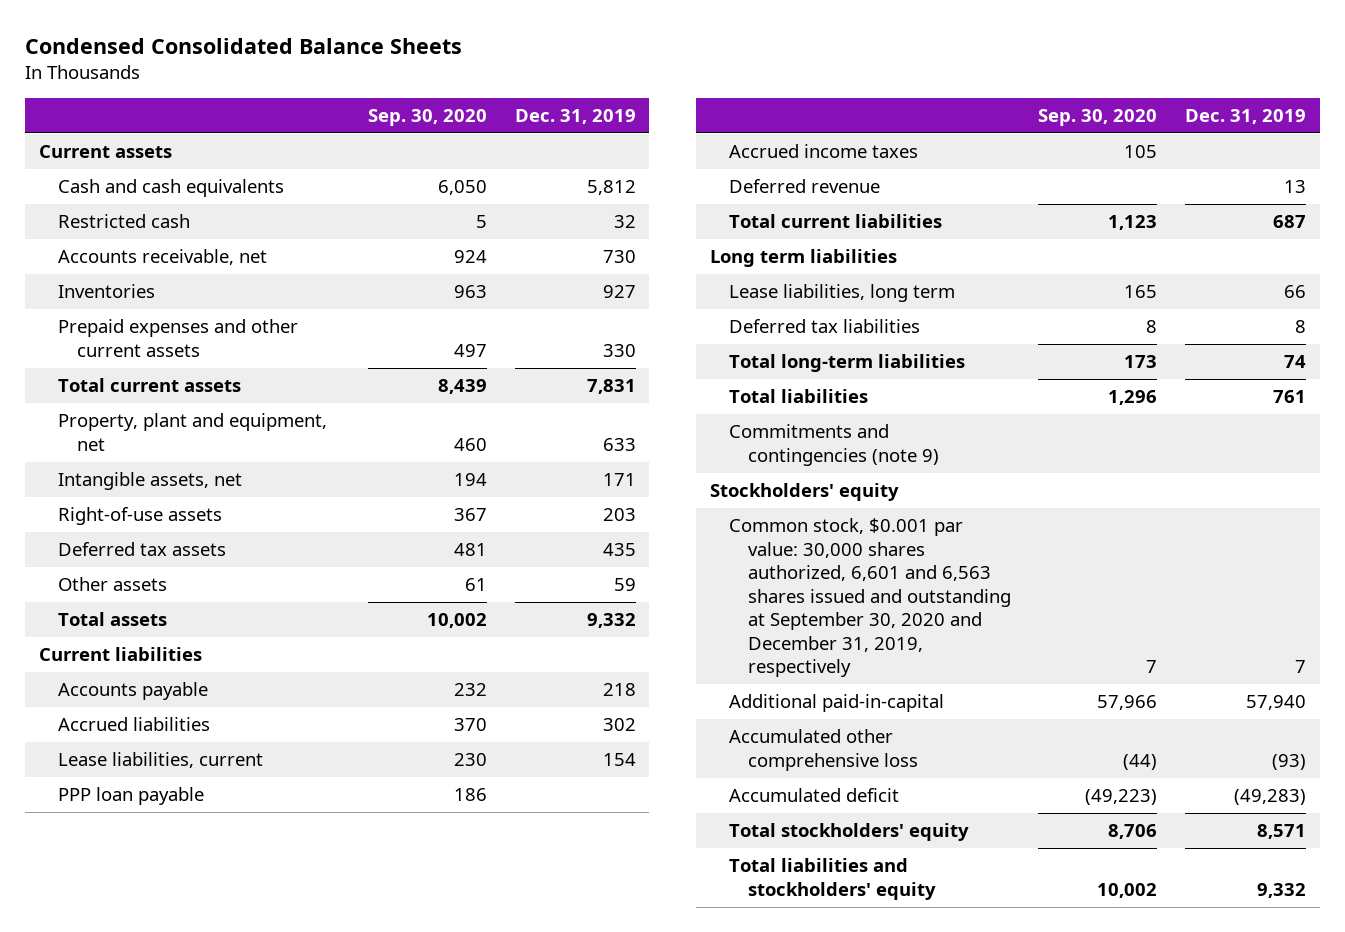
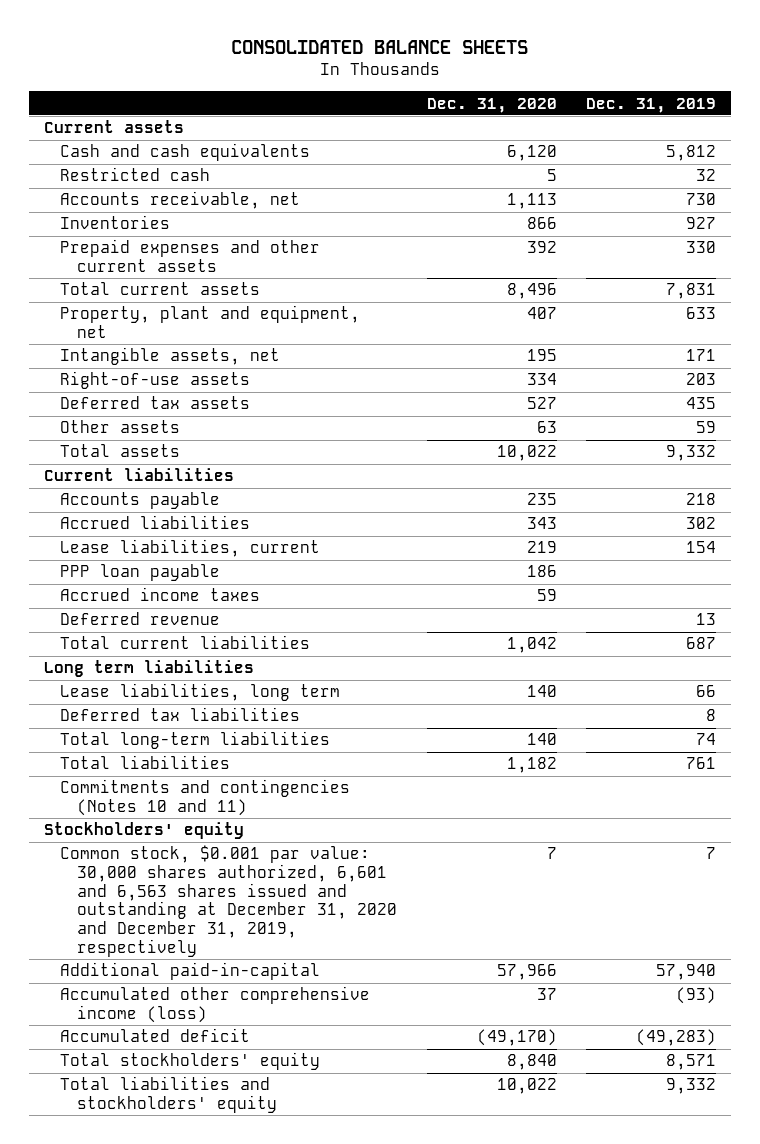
- Condensed Consolidated Balance Sheets
+ CONSOLIDATED BALANCE SHEETS
- | Sep. 30, 2020 | Dec. 31, 2019
+ | Dec. 31, 2020 | Dec. 31, 2019
- Commitments and contingencies (note 9)
+ Commitments and contingencies (Notes 10 and 11)
- Common stock, $0.001 par value: 30,000 shares authorized, 6,601 and 6,563 shares issued and outstanding at September 30, 2020 and December 31, 2019, respectively | 7 | 7
+ Common stock, $0.001 par value: 30,000 shares authorized, 6,601 and 6,563 shares issued and outstanding at December 31, 2020 and December 31, 2019, respectively | 7 | 7
- Accumulated other comprehensive loss | (44) | (93)
+ Accumulated other comprehensive income (loss) | 37 | (93)

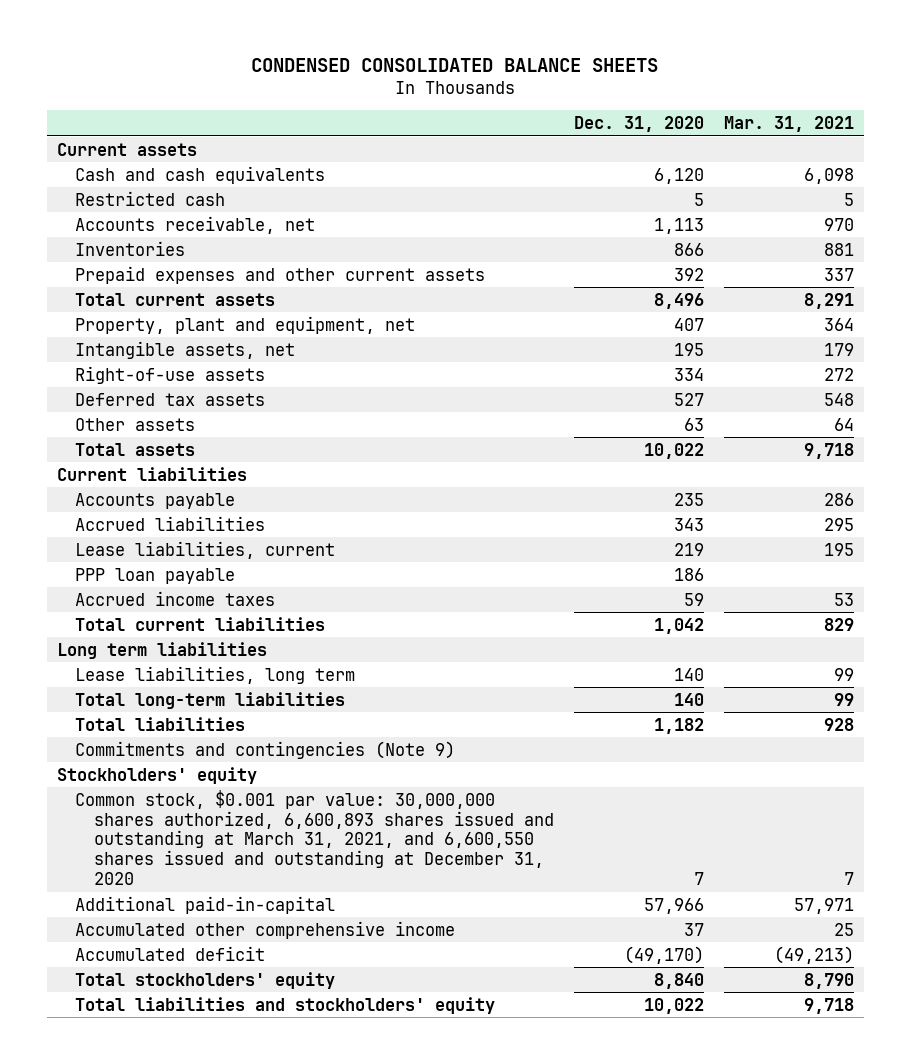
- CONSOLIDATED BALANCE SHEETS
+ CONDENSED CONSOLIDATED BALANCE SHEETS
- | Dec. 31, 2020 | Dec. 31, 2019
+ | Dec. 31, 2020 | Mar. 31, 2021
- Deferred revenue | | 13
- Deferred tax liabilities | | 8
- Commitments and contingencies (Notes 10 and 11)
+ Commitments and contingencies (Note 9)
- Common stock, $0.001 par value: 30,000 shares authorized, 6,601 and 6,563 shares issued and outstanding at December 31, 2020 and December 31, 2019, respectively | 7 | 7
+ Common stock, $0.001 par value: 30,000,000 shares authorized, 6,600,893 shares issued and outstanding at March 31, 2021, and 6,600,550 shares issued and outstanding at December 31, 2020 | 7 | 7
- Accumulated other comprehensive income (loss) | 37 | (93)
+ Accumulated other comprehensive income | 37 | 25

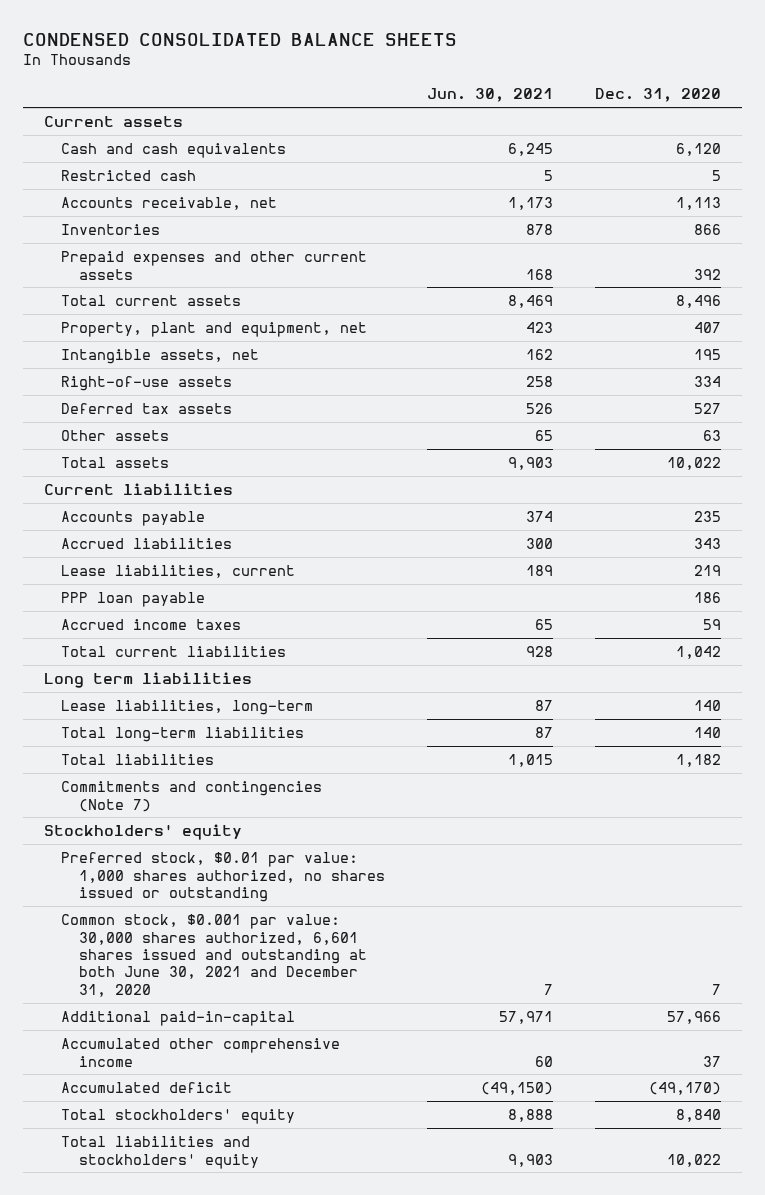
- | Dec. 31, 2020 | Mar. 31, 2021
+ | Jun. 30, 2021 | Dec. 31, 2020
- Lease liabilities, long term | 140 | 99
+ Lease liabilities, long-term | 87 | 140
- Commitments and contingencies (Note 9)
+ Commitments and contingencies (Note 7)
- Common stock, $0.001 par value: 30,000,000 shares authorized, 6,600,893 shares issued and outstanding at March 31, 2021, and 6,600,550 shares issued and outstanding at December 31, 2020 | 7 | 7
+ Preferred stock, $0.01 par value: 1,000 shares authorized, no shares issued or outstanding
+ Common stock, $0.001 par value: 30,000 shares authorized, 6,601 shares issued and outstanding at both June 30, 2021 and December 31, 2020 | 7 | 7

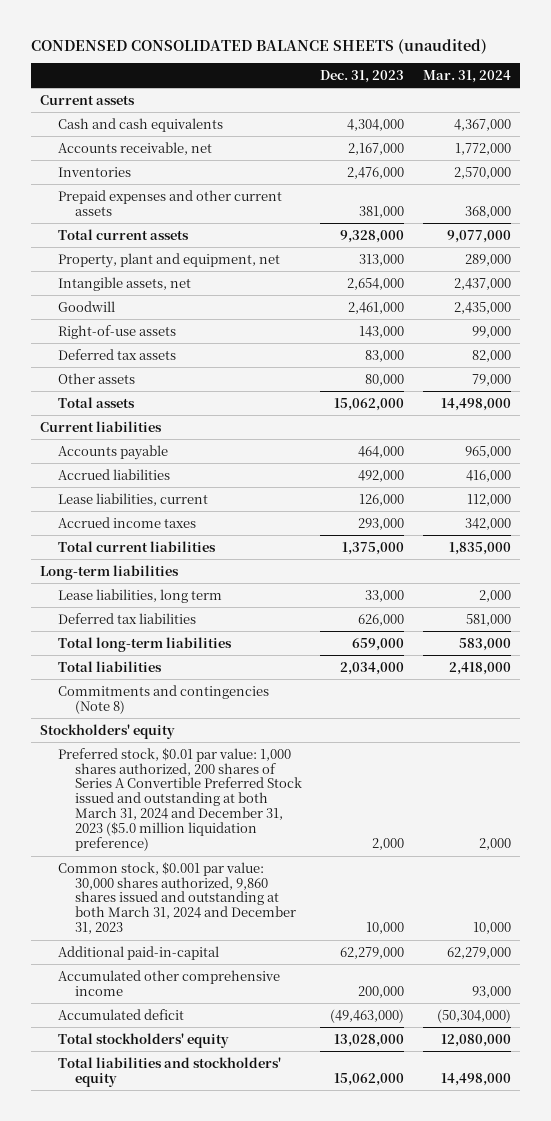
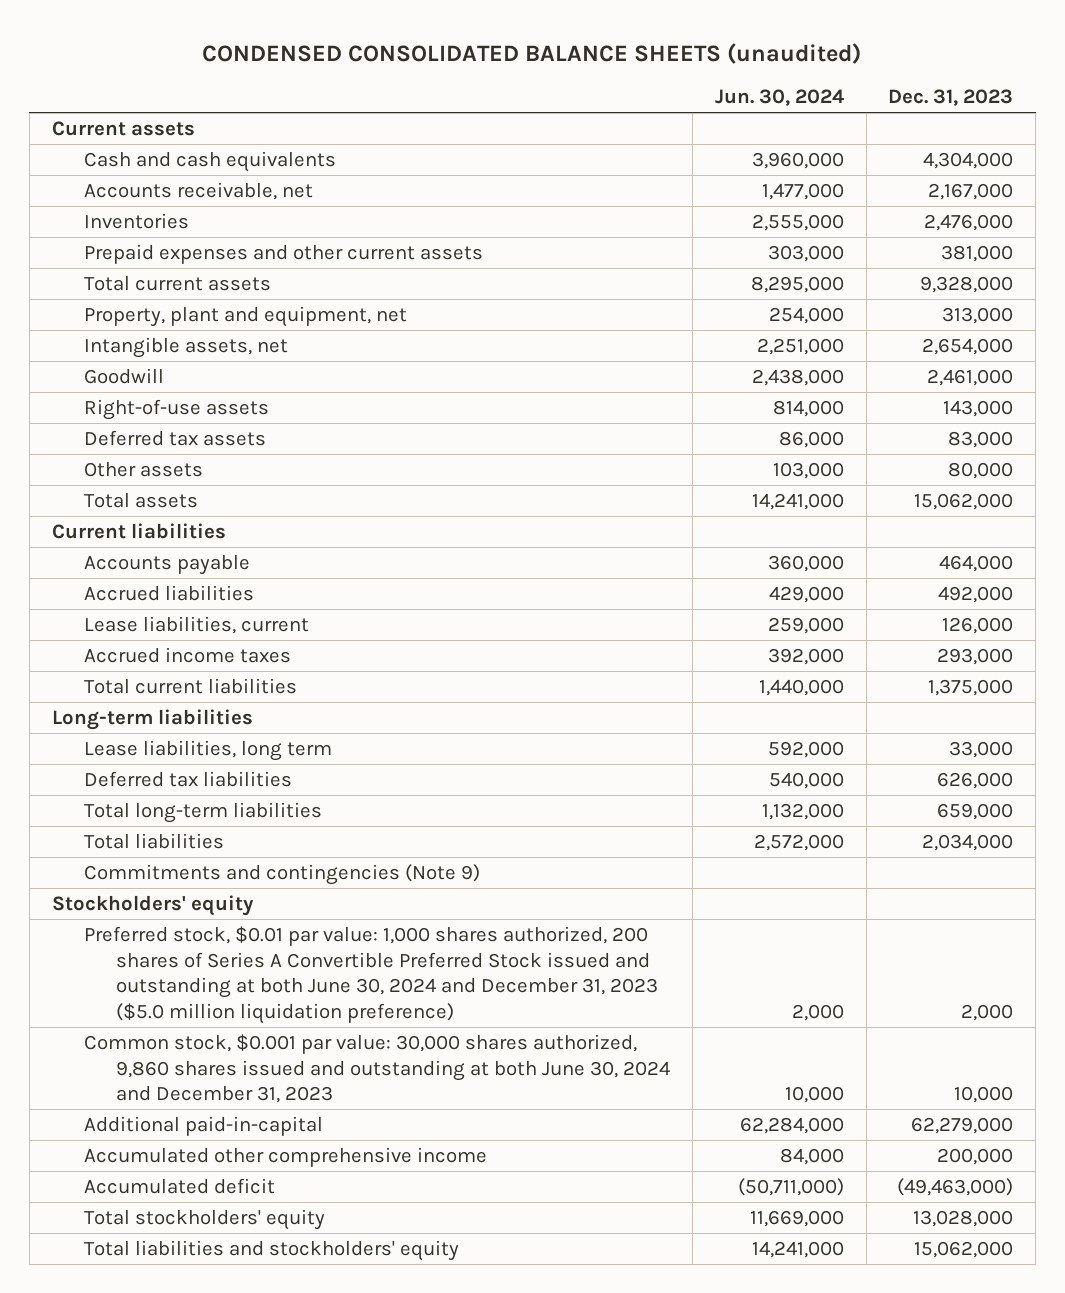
- | Dec. 31, 2023 | Mar. 31, 2024
+ | Jun. 30, 2024 | Dec. 31, 2023
- Commitments and contingencies (Note 8)
+ Commitments and contingencies (Note 9)
- Preferred stock, $0.01 par value: 1,000 shares authorized, 200 shares of Series A Convertible Preferred Stock issued and outstanding at both March 31, 2024 and December 31, 2023 ($5.0 million liquidation preference) | 2,000 | 2,000
- Common stock, $0.001 par value: 30,000 shares authorized, 9,860 shares issued and outstanding at both March 31, 2024 and December 31, 2023 | 10,000 | 10,000
+ Preferred stock, $0.01 par value: 1,000 shares authorized, 200 shares of Series A Convertible Preferred Stock issued and outstanding at both June 30, 2024 and December 31, 2023 ($5.0 million liquidation preference) | 2,000 | 2,000
+ Common stock, $0.001 par value: 30,000 shares authorized, 9,860 shares issued and outstanding at both June 30, 2024 and December 31, 2023 | 10,000 | 10,000

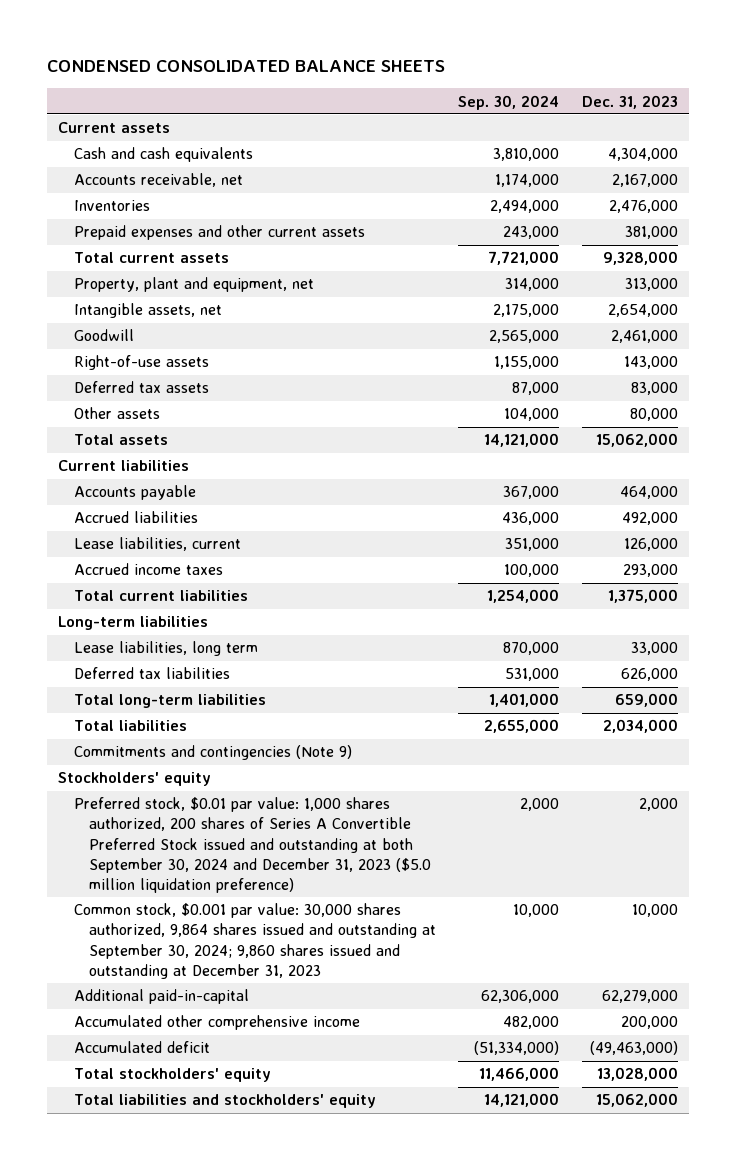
- CONDENSED CONSOLIDATED BALANCE SHEETS (unaudited)
+ CONDENSED CONSOLIDATED BALANCE SHEETS
- | Jun. 30, 2024 | Dec. 31, 2023
+ | Sep. 30, 2024 | Dec. 31, 2023
- Preferred stock, $0.01 par value: 1,000 shares authorized, 200 shares of Series A Convertible Preferred Stock issued and outstanding at both June 30, 2024 and December 31, 2023 ($5.0 million liquidation preference) | 2,000 | 2,000
- Common stock, $0.001 par value: 30,000 shares authorized, 9,860 shares issued and outstanding at both June 30, 2024 and December 31, 2023 | 10,000 | 10,000
+ Preferred stock, $0.01 par value: 1,000 shares authorized, 200 shares of Series A Convertible Preferred Stock issued and outstanding at both September 30, 2024 and December 31, 2023 ($5.0 million liquidation preference) | 2,000 | 2,000
+ Common stock, $0.001 par value: 30,000 shares authorized, 9,864 shares issued and outstanding at September 30, 2024; 9,860 shares issued and outstanding at December 31, 2023 | 10,000 | 10,000

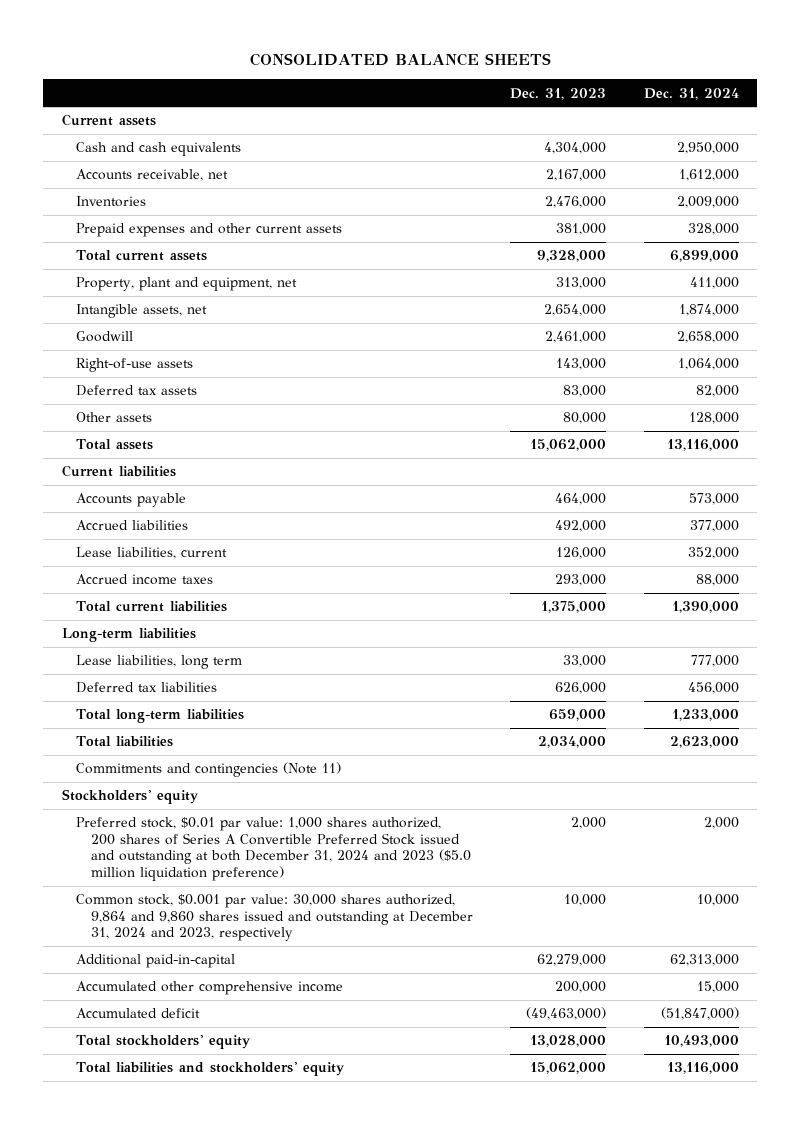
- CONDENSED CONSOLIDATED BALANCE SHEETS
+ CONSOLIDATED BALANCE SHEETS
- | Sep. 30, 2024 | Dec. 31, 2023
+ | Dec. 31, 2023 | Dec. 31, 2024
- Commitments and contingencies (Note 9)
+ Commitments and contingencies (Note 11)
- Preferred stock, $0.01 par value: 1,000 shares authorized, 200 shares of Series A Convertible Preferred Stock issued and outstanding at both September 30, 2024 and December 31, 2023 ($5.0 million liquidation preference) | 2,000 | 2,000
- Common stock, $0.001 par value: 30,000 shares authorized, 9,864 shares issued and outstanding at September 30, 2024; 9,860 shares issued and outstanding at December 31, 2023 | 10,000 | 10,000
+ Preferred stock, $0.01 par value: 1,000 shares authorized, 200 shares of Series A Convertible Preferred Stock issued and outstanding at both December 31, 2024 and 2023 ($5.0 million liquidation preference) | 2,000 | 2,000
+ Common stock, $0.001 par value: 30,000 shares authorized, 9,864 and 9,860 shares issued and outstanding at December 31, 2024 and 2023, respectively | 10,000 | 10,000

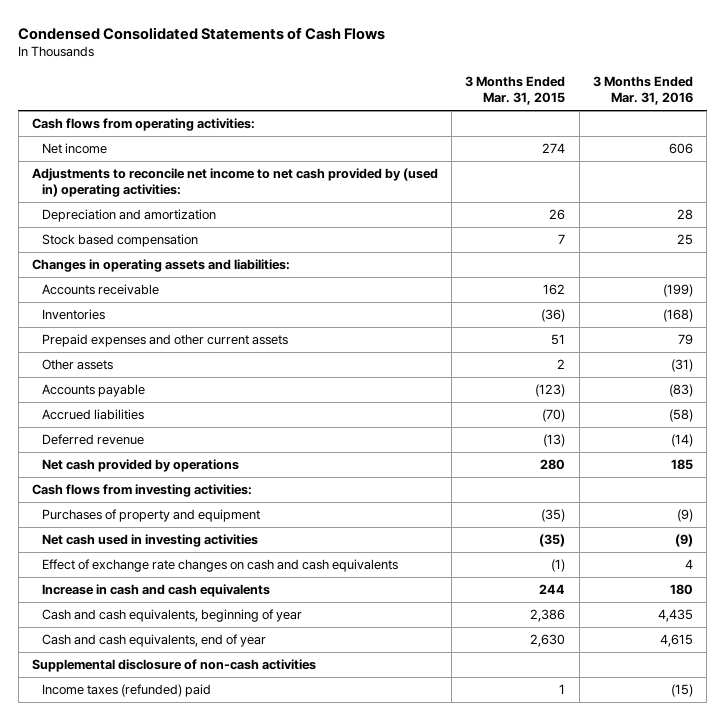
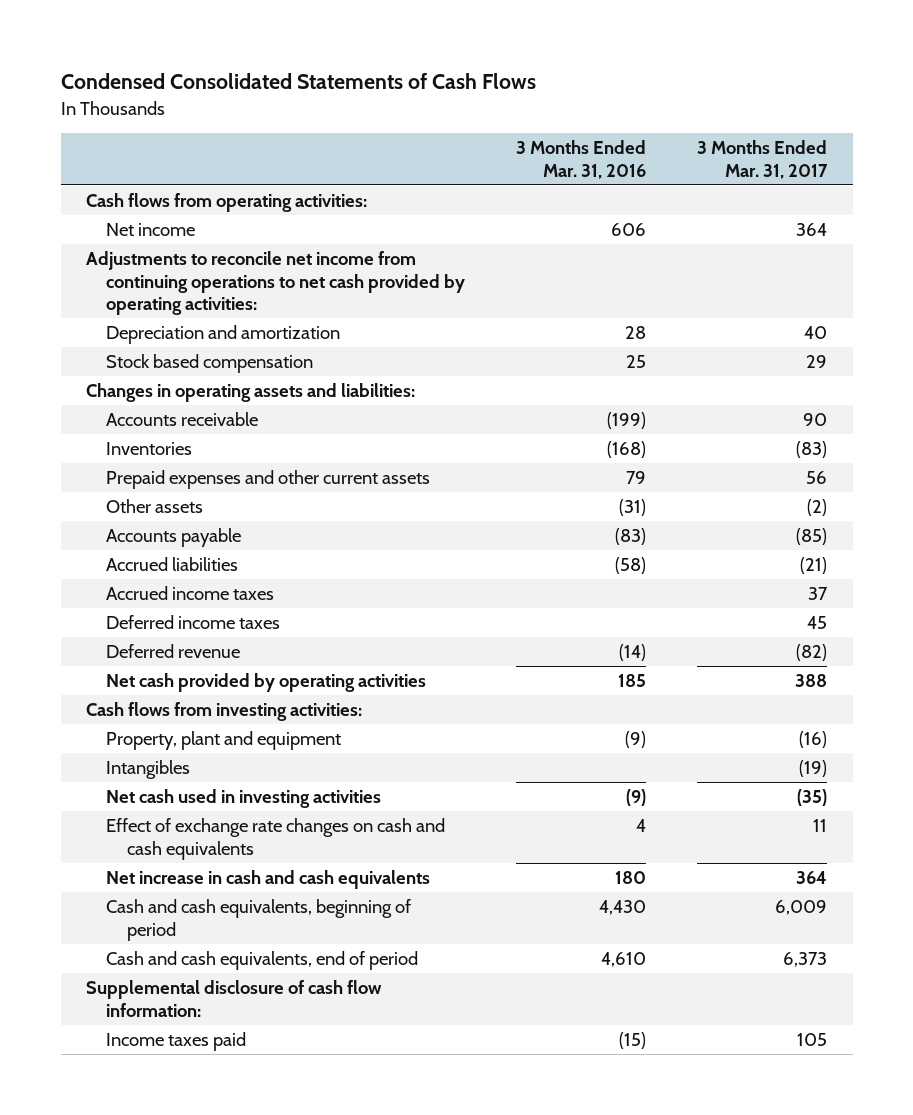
- | 3 Months Ended Mar. 31, 2015 | 3 Months Ended Mar. 31, 2016
+ | 3 Months Ended Mar. 31, 2016 | 3 Months Ended Mar. 31, 2017
- Adjustments to reconcile net income to net cash provided by (used in) operating activities:
+ Adjustments to reconcile net income from continuing operations to net cash provided by operating activities:
+ Accrued income taxes | | 37
+ Deferred income taxes | | 45
- Net cash provided by operations | 280 | 185
+ Net cash provided by operating activities | 185 | 388
- Purchases of property and equipment | (35) | (9)
+ Property, plant and equipment | (9) | (16)
+ Intangibles | | (19)
- Increase in cash and cash equivalents | 244 | 180
- Cash and cash equivalents, beginning of year | 2,386 | 4,435
- Cash and cash equivalents, end of year | 2,630 | 4,615
- Supplemental disclosure of non-cash activities
- Income taxes (refunded) paid | 1 | (15)
+ Net increase in cash and cash equivalents | 180 | 364
+ Cash and cash equivalents, beginning of period | 4,430 | 6,009
+ Cash and cash equivalents, end of period | 4,610 | 6,373
+ Supplemental disclosure of cash flow information:
+ Income taxes paid | (15) | 105

